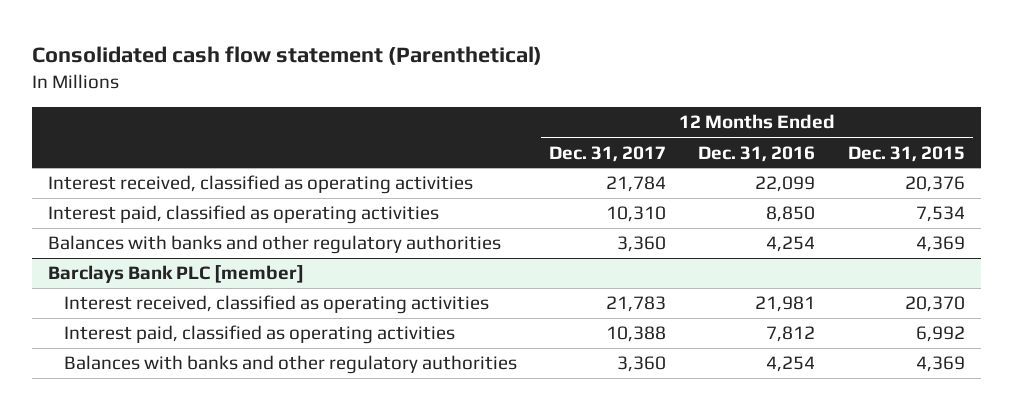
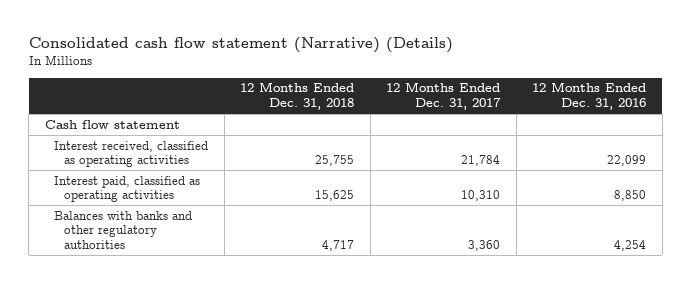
- Consolidated cash flow statement (Parenthetical)
+ Consolidated cash flow statement (Narrative) (Details)
- | 12 Months Ended Dec. 31, 2017 | 12 Months Ended Dec. 31, 2016 | 12 Months Ended Dec. 31, 2015
+ | 12 Months Ended Dec. 31, 2018 | 12 Months Ended Dec. 31, 2017 | 12 Months Ended Dec. 31, 2016
+ Cash flow statement
- Barclays Bank PLC [member]
- Interest received, classified as operating activities | 21,783 | 21,981 | 20,370
- Interest paid, classified as operating activities | 10,388 | 7,812 | 6,992
- Balances with banks and other regulatory authorities | 3,360 | 4,254 | 4,369

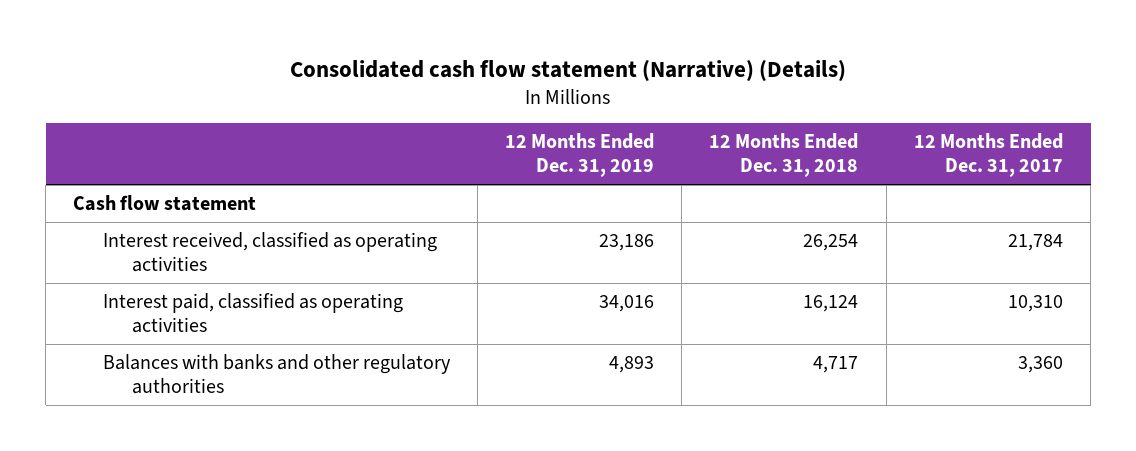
- | 12 Months Ended Dec. 31, 2018 | 12 Months Ended Dec. 31, 2017 | 12 Months Ended Dec. 31, 2016
+ | 12 Months Ended Dec. 31, 2019 | 12 Months Ended Dec. 31, 2018 | 12 Months Ended Dec. 31, 2017
- Interest received, classified as operating activities | 25,755 | 21,784 | 22,099
- Interest paid, classified as operating activities | 15,625 | 10,310 | 8,850
+ Interest received, classified as operating activities | 23,186 | 26,254 | 21,784
+ Interest paid, classified as operating activities | 34,016 | 16,124 | 10,310

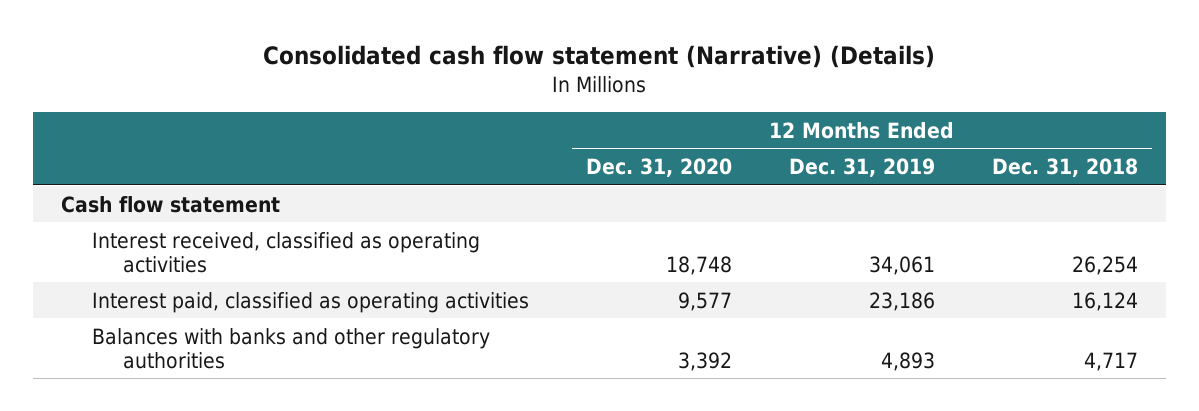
- | 12 Months Ended Dec. 31, 2019 | 12 Months Ended Dec. 31, 2018 | 12 Months Ended Dec. 31, 2017
+ | 12 Months Ended Dec. 31, 2020 | 12 Months Ended Dec. 31, 2019 | 12 Months Ended Dec. 31, 2018
- Interest received, classified as operating activities | 23,186 | 26,254 | 21,784
- Interest paid, classified as operating activities | 34,016 | 16,124 | 10,310
+ Interest received, classified as operating activities | 18,748 | 34,061 | 26,254
+ Interest paid, classified as operating activities | 9,577 | 23,186 | 16,124

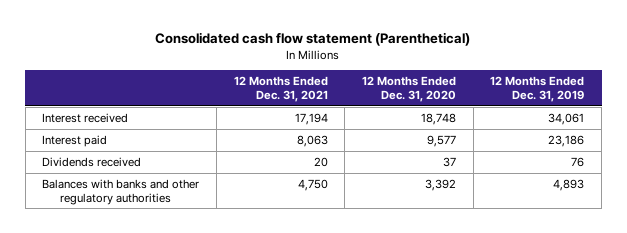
- Consolidated cash flow statement (Narrative) (Details)
+ Consolidated cash flow statement (Parenthetical)
- | 12 Months Ended Dec. 31, 2020 | 12 Months Ended Dec. 31, 2019 | 12 Months Ended Dec. 31, 2018
+ | 12 Months Ended Dec. 31, 2021 | 12 Months Ended Dec. 31, 2020 | 12 Months Ended Dec. 31, 2019
- Cash flow statement
- Interest received, classified as operating activities | 18,748 | 34,061 | 26,254
- Interest paid, classified as operating activities | 9,577 | 23,186 | 16,124
+ Interest received | 17,194 | 18,748 | 34,061
+ Interest paid | 8,063 | 9,577 | 23,186
+ Dividends received | 20 | 37 | 76

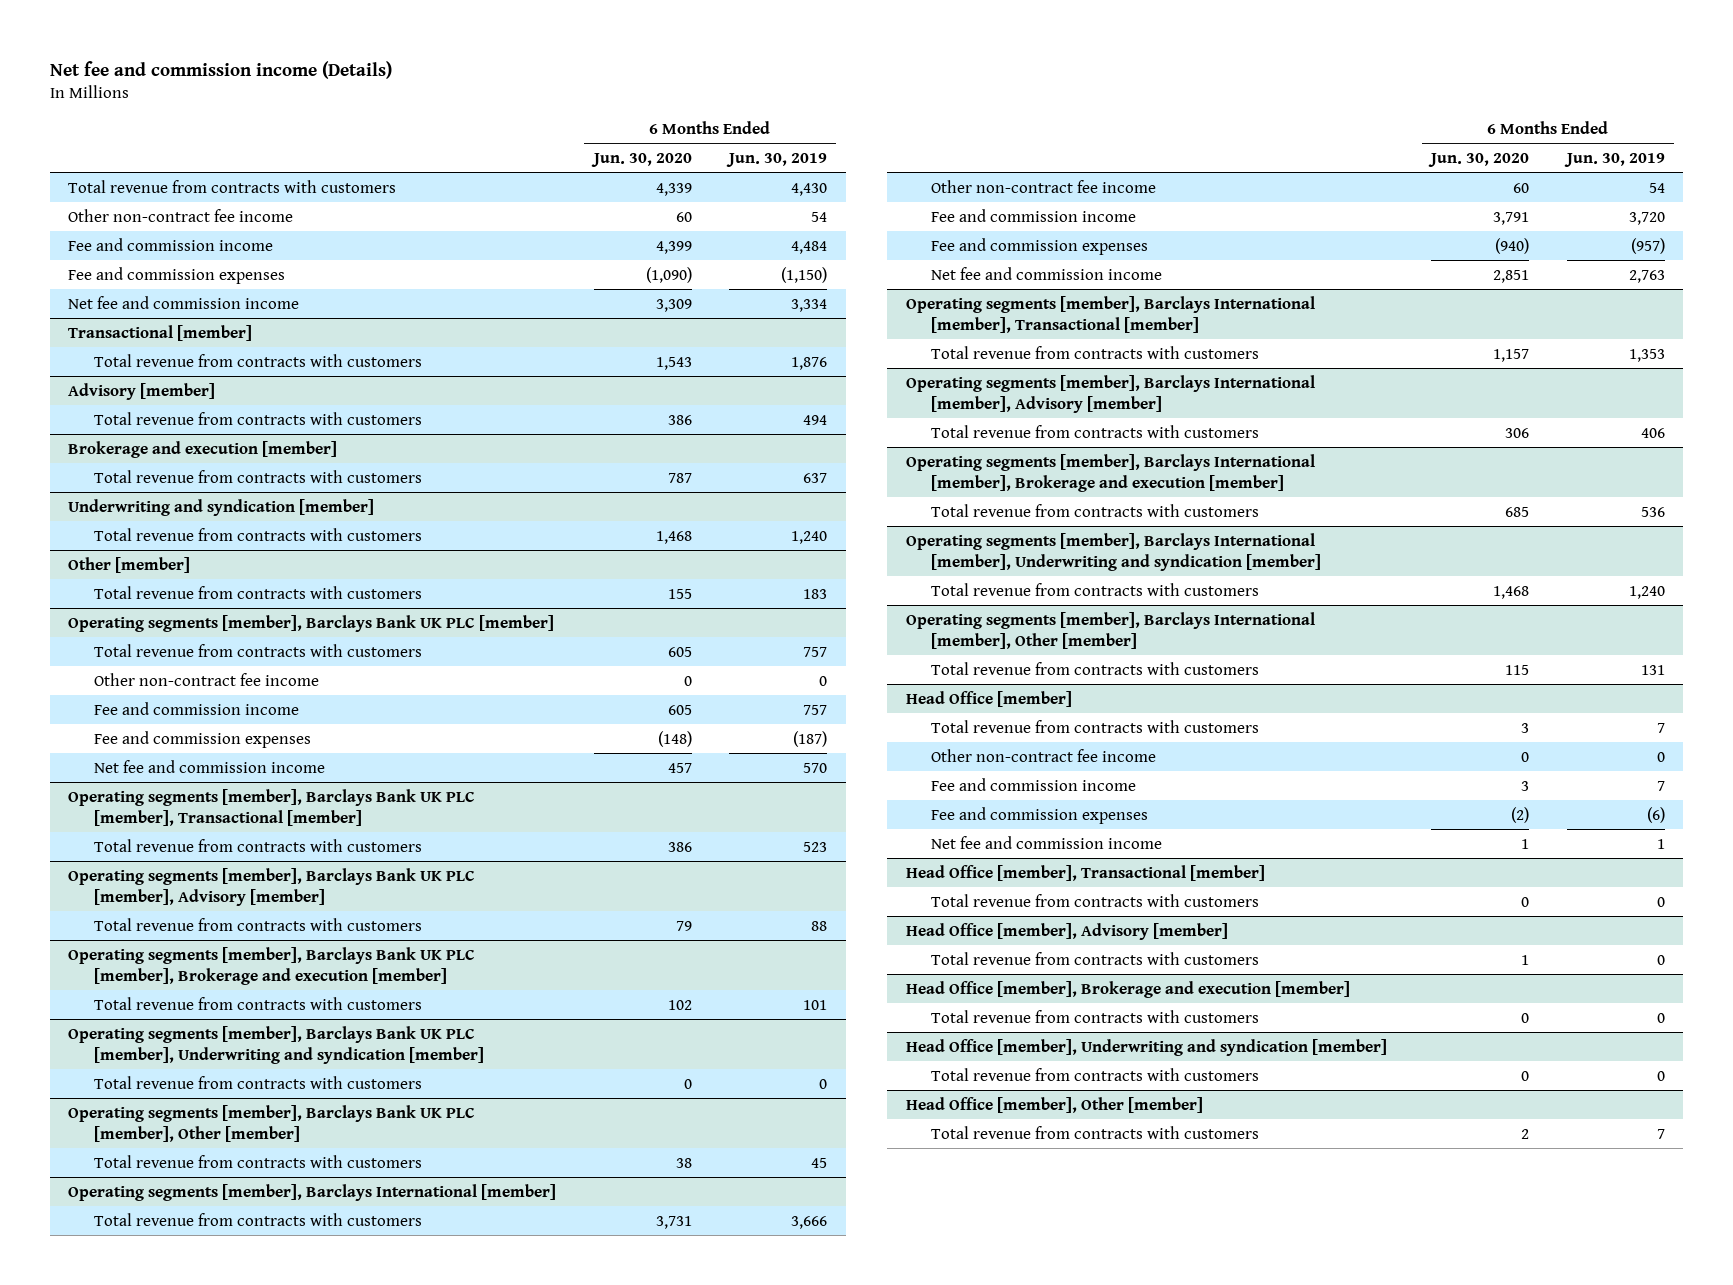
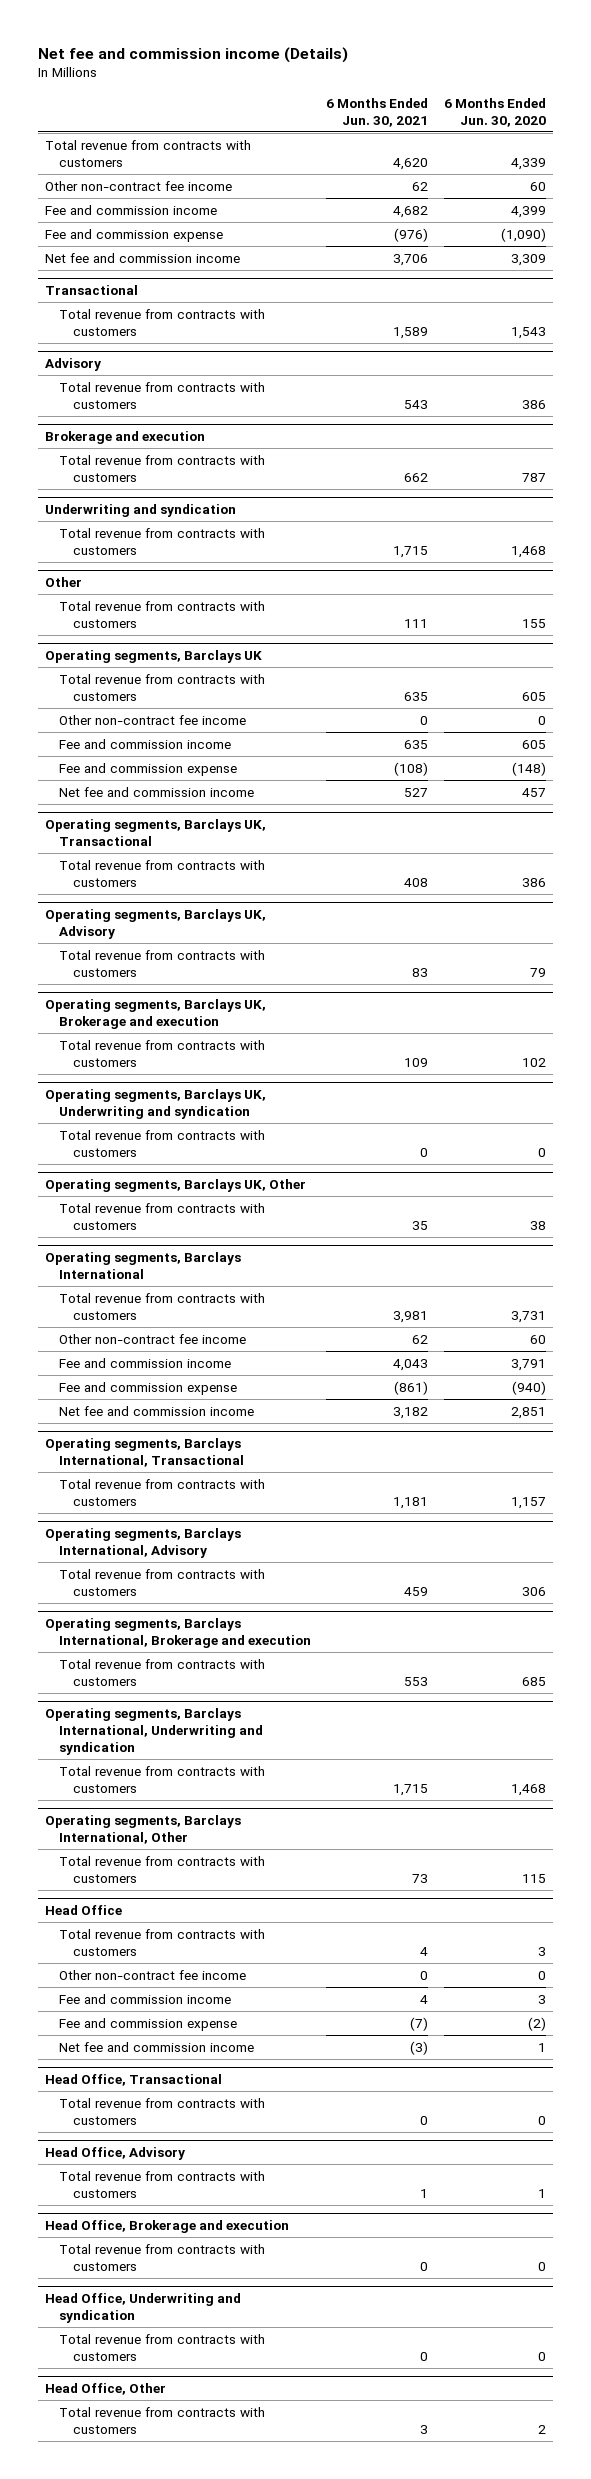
- | 6 Months Ended Jun. 30, 2020 | 6 Months Ended Jun. 30, 2019
+ | 6 Months Ended Jun. 30, 2021 | 6 Months Ended Jun. 30, 2020
- Fee and commission expenses | (1,090) | (1,150)
+ Fee and commission expense | (976) | (1,090)
- Transactional [member]
+ Transactional
- Advisory [member]
+ Advisory
- Brokerage and execution [member]
+ Brokerage and execution
- Underwriting and syndication [member]
+ Underwriting and syndication
- Other [member]
+ Other
- Operating segments [member], Barclays Bank UK PLC [member]
+ Operating segments, Barclays UK
- Fee and commission expenses | (148) | (187)
+ Fee and commission expense | (108) | (148)
- Operating segments [member], Barclays Bank UK PLC [member], Transactional [member]
+ Operating segments, Barclays UK, Transactional
- Operating segments [member], Barclays Bank UK PLC [member], Advisory [member]
+ Operating segments, Barclays UK, Advisory
- Operating segments [member], Barclays Bank UK PLC [member], Brokerage and execution [member]
+ Operating segments, Barclays UK, Brokerage and execution
- Operating segments [member], Barclays Bank UK PLC [member], Underwriting and syndication [member]
+ Operating segments, Barclays UK, Underwriting and syndication
- Operating segments [member], Barclays Bank UK PLC [member], Other [member]
+ Operating segments, Barclays UK, Other
- Operating segments [member], Barclays International [member]
+ Operating segments, Barclays International
- Fee and commission expenses | (940) | (957)
+ Fee and commission expense | (861) | (940)
- Operating segments [member], Barclays International [member], Transactional [member]
+ Operating segments, Barclays International, Transactional
- Operating segments [member], Barclays International [member], Advisory [member]
+ Operating segments, Barclays International, Advisory
- Operating segments [member], Barclays International [member], Brokerage and execution [member]
+ Operating segments, Barclays International, Brokerage and execution
- Operating segments [member], Barclays International [member], Underwriting and syndication [member]
+ Operating segments, Barclays International, Underwriting and syndication
- Operating segments [member], Barclays International [member], Other [member]
+ Operating segments, Barclays International, Other
- Head Office [member]
+ Head Office
- Fee and commission expenses | (2) | (6)
+ Fee and commission expense | (7) | (2)
- Head Office [member], Transactional [member]
+ Head Office, Transactional
- Head Office [member], Advisory [member]
+ Head Office, Advisory
- Head Office [member], Brokerage and execution [member]
+ Head Office, Brokerage and execution
- Head Office [member], Underwriting and syndication [member]
+ Head Office, Underwriting and syndication
- Head Office [member], Other [member]
+ Head Office, Other

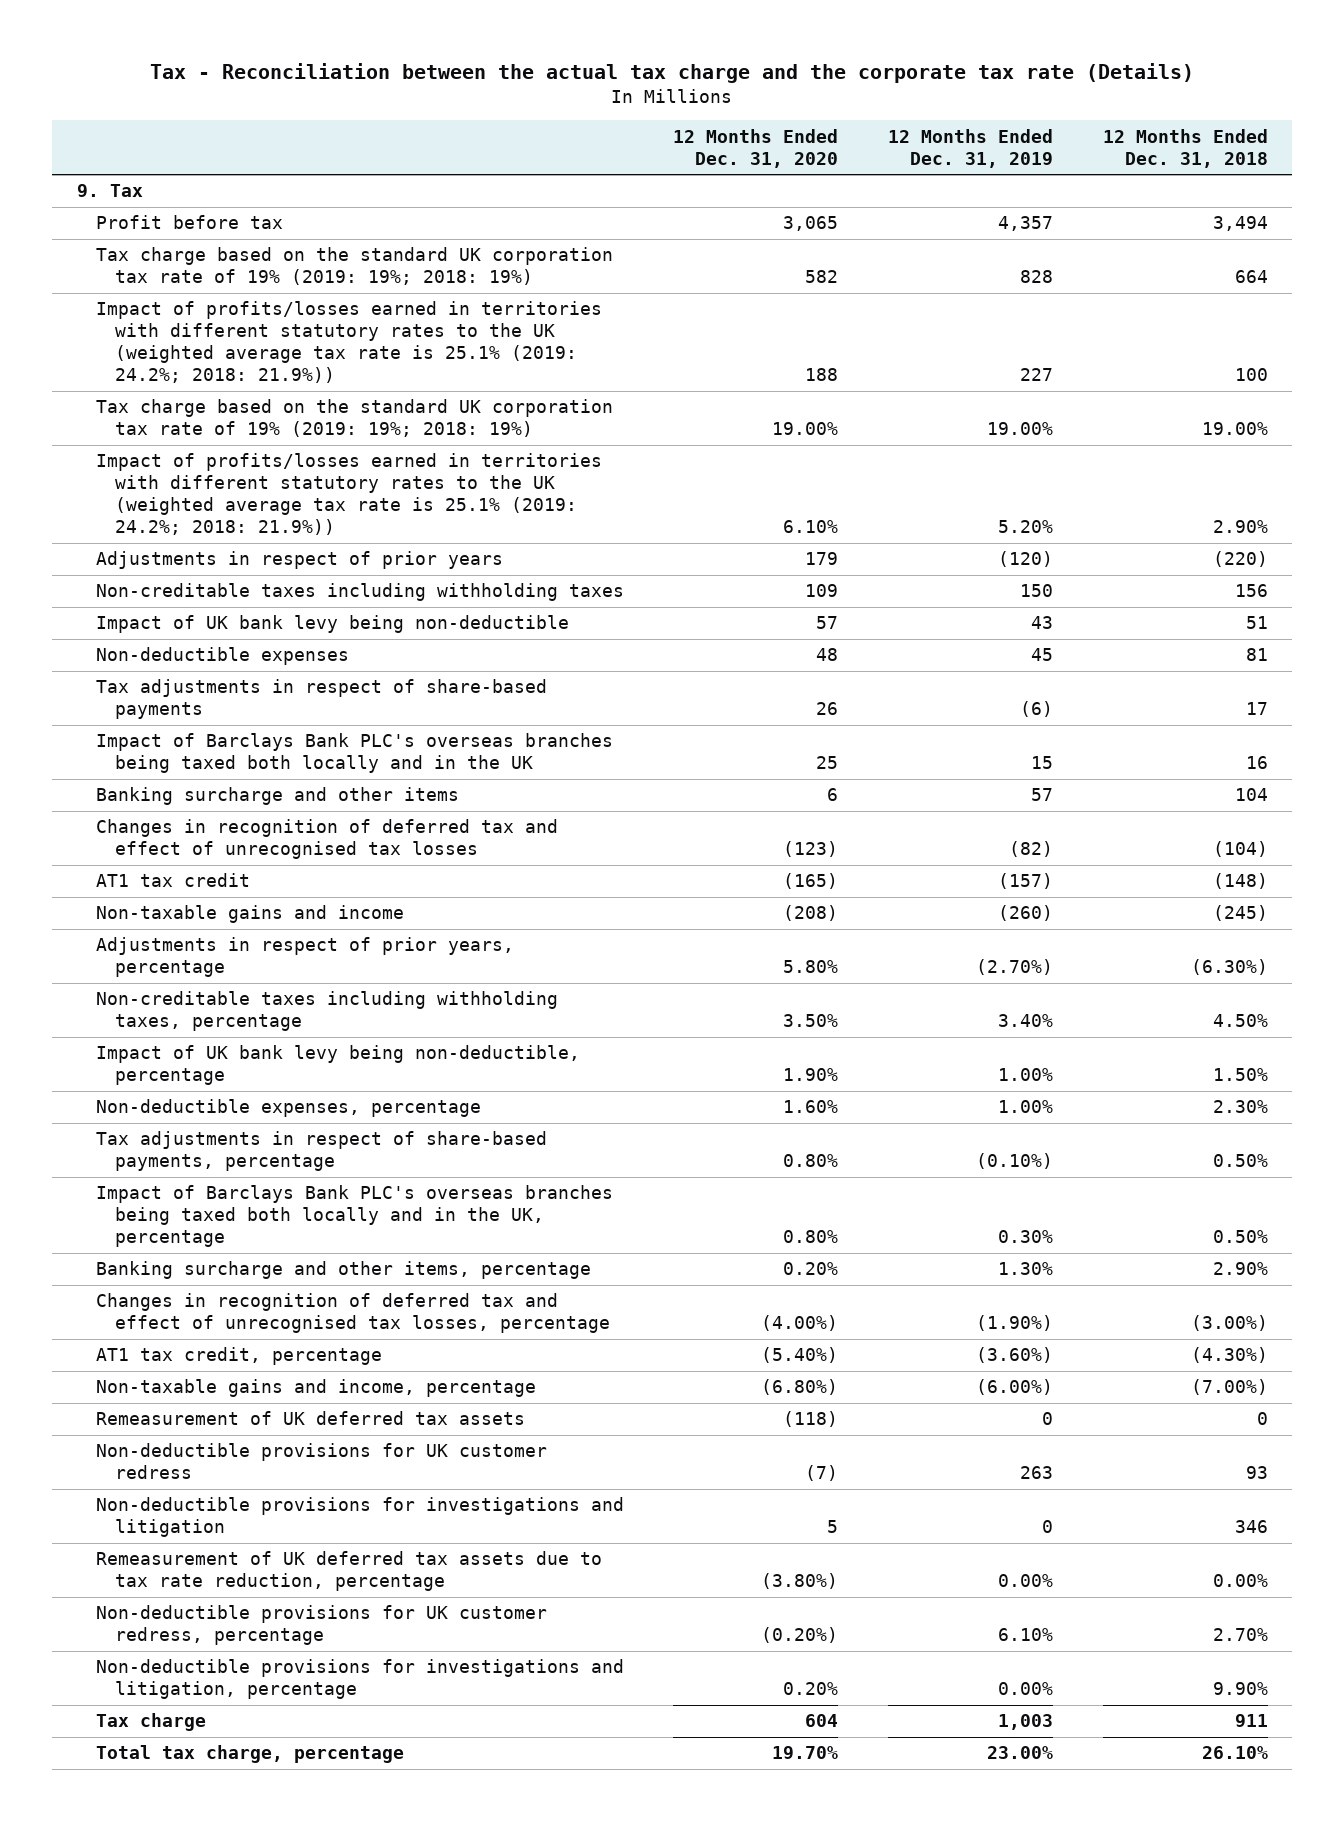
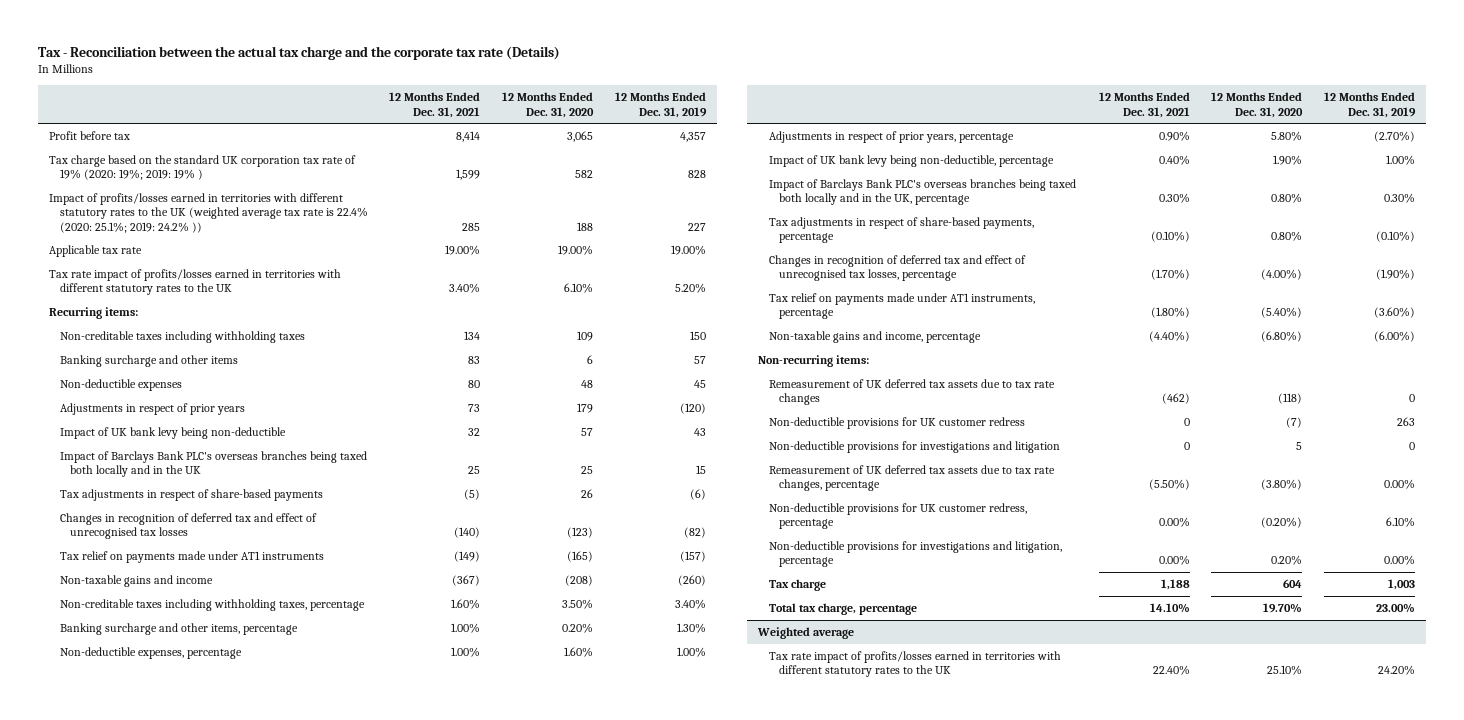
- | 12 Months Ended Dec. 31, 2020 | 12 Months Ended Dec. 31, 2019 | 12 Months Ended Dec. 31, 2018
+ | 12 Months Ended Dec. 31, 2021 | 12 Months Ended Dec. 31, 2020 | 12 Months Ended Dec. 31, 2019
- 9. Tax
- Tax charge based on the standard UK corporation tax rate of 19% (2019: 19%; 2018: 19%) | 582 | 828 | 664
- Impact of profits/losses earned in territories with different statutory rates to the UK (weighted average tax rate is 25.1% (2019: 24.2%; 2018: 21.9%)) | 188 | 227 | 100
- Tax charge based on the standard UK corporation tax rate of 19% (2019: 19%; 2018: 19%) | 19.00% | 19.00% | 19.00%
- Impact of profits/losses earned in territories with different statutory rates to the UK (weighted average tax rate is 25.1% (2019: 24.2%; 2018: 21.9%)) | 6.10% | 5.20% | 2.90%
+ Tax charge based on the standard UK corporation tax rate of 19% (2020: 19%; 2019: 19% ) | 1,599 | 582 | 828
+ Impact of profits/losses earned in territories with different statutory rates to the UK (weighted average tax rate is 22.4% (2020: 25.1%; 2019: 24.2% )) | 285 | 188 | 227
+ Applicable tax rate | 19.00% | 19.00% | 19.00%
+ Tax rate impact of profits/losses earned in territories with different statutory rates to the UK | 3.40% | 6.10% | 5.20%
+ Recurring items:
moved up: Banking surcharge and other items | 83 | 6 | 57
moved down: Adjustments in respect of prior years | 73 | 179 | (120)
moved down: Impact of UK bank levy being non-deductible | 32 | 57 | 43
moved down: Tax adjustments in respect of share-based payments | (5) | 26 | (6)
- AT1 tax credit | (165) | (157) | (148)
+ Tax relief on payments made under AT1 instruments | (149) | (165) | (157)
moved up: Banking surcharge and other items, percentage | 1.00% | 0.20% | 1.30%
moved down: Adjustments in respect of prior years, percentage | 0.90% | 5.80% | (2.70%)
moved down: Impact of UK bank levy being non-deductible, percentage | 0.40% | 1.90% | 1.00%
moved down: Tax adjustments in respect of share-based payments, percentage | (0.10%) | 0.80% | (0.10%)
- AT1 tax credit, percentage | (5.40%) | (3.60%) | (4.30%)
+ Tax relief on payments made under AT1 instruments, percentage | (1.80%) | (5.40%) | (3.60%)
- Remeasurement of UK deferred tax assets | (118) | 0 | 0
+ Non-recurring items:
+ Remeasurement of UK deferred tax assets due to tax rate changes | (462) | (118) | 0
- Remeasurement of UK deferred tax assets due to tax rate reduction, percentage | (3.80%) | 0.00% | 0.00%
+ Remeasurement of UK deferred tax assets due to tax rate changes, percentage | (5.50%) | (3.80%) | 0.00%
+ Weighted average
+ Tax rate impact of profits/losses earned in territories with different statutory rates to the UK | 22.40% | 25.10% | 24.20%

